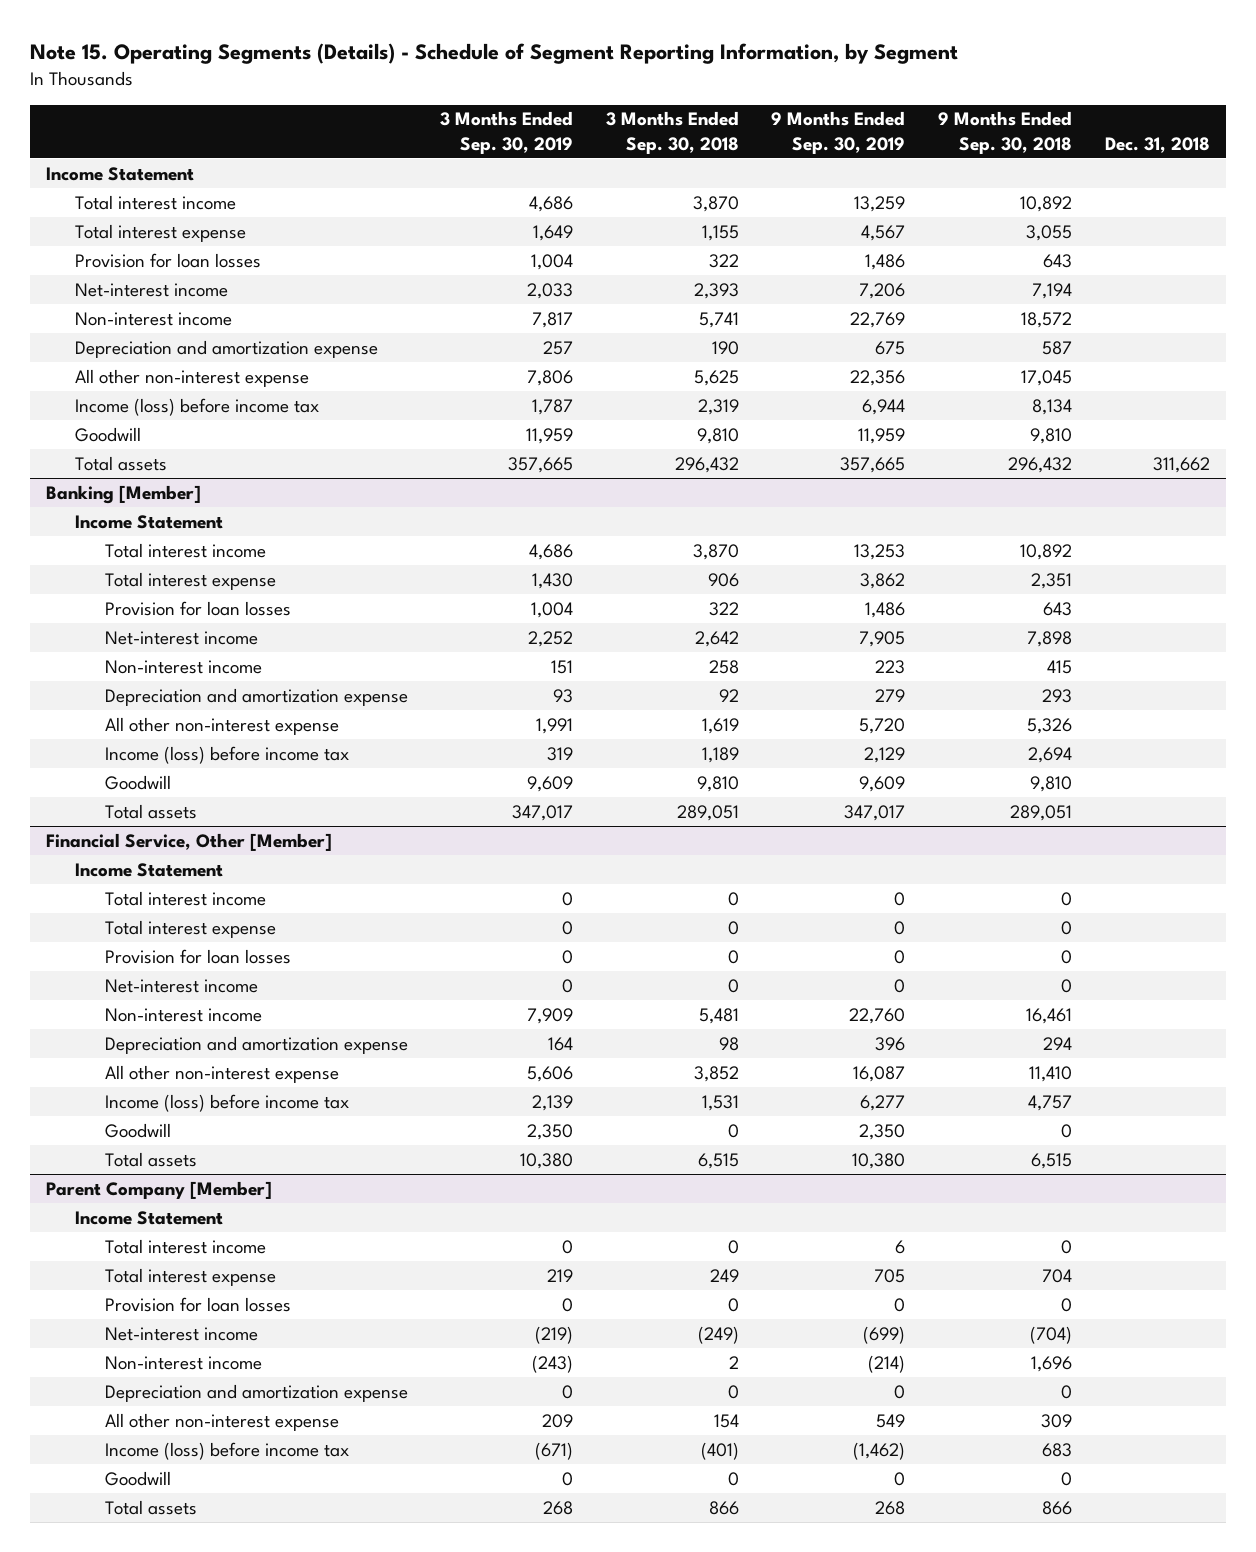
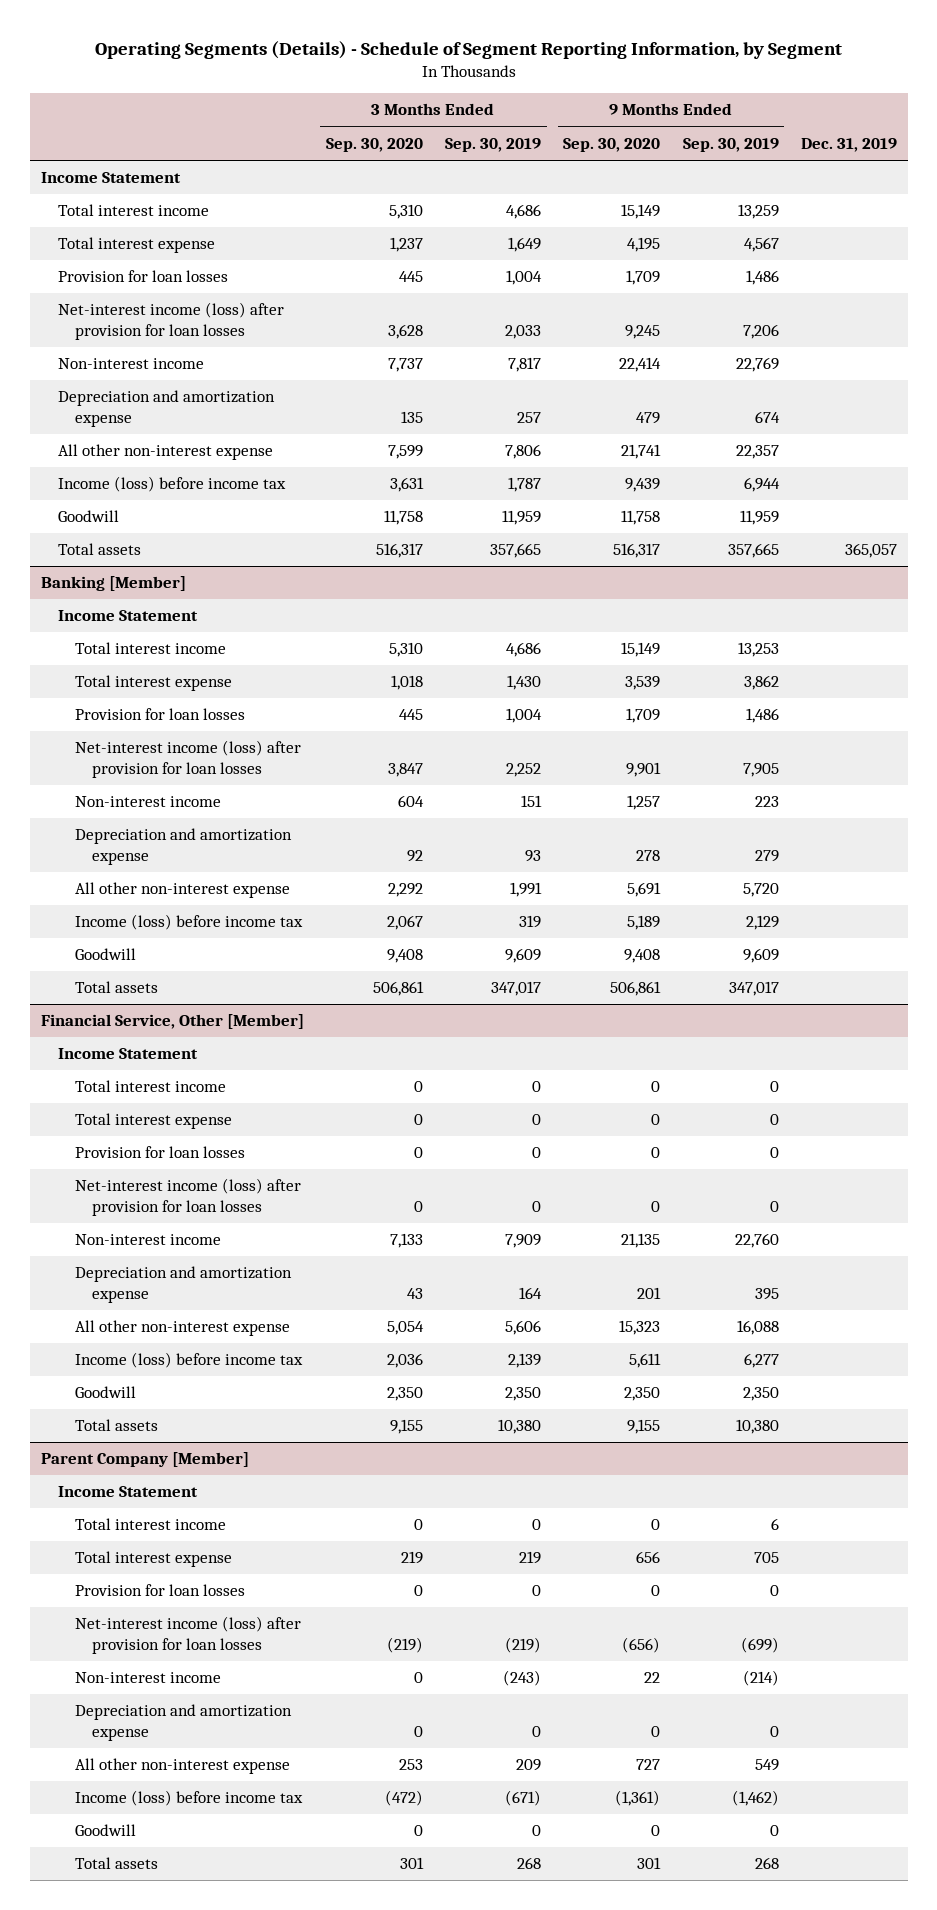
- Note 15. Operating Segments (Details) - Schedule of Segment Reporting Information, by Segment
+ Operating Segments (Details) - Schedule of Segment Reporting Information, by Segment
- | 3 Months Ended Sep. 30, 2019 | 3 Months Ended Sep. 30, 2018 | 9 Months Ended Sep. 30, 2019 | 9 Months Ended Sep. 30, 2018 | Dec. 31, 2018
+ | 3 Months Ended Sep. 30, 2020 | 3 Months Ended Sep. 30, 2019 | 9 Months Ended Sep. 30, 2020 | 9 Months Ended Sep. 30, 2019 | Dec. 31, 2019
- Net-interest income | 2,033 | 2,393 | 7,206 | 7,194 |
+ Net-interest income (loss) after provision for loan losses | 3,628 | 2,033 | 9,245 | 7,206 |
- Depreciation and amortization expense | 257 | 190 | 675 | 587 |
- All other non-interest expense | 7,806 | 5,625 | 22,356 | 17,045 |
+ Depreciation and amortization expense | 135 | 257 | 479 | 674 |
+ All other non-interest expense | 7,599 | 7,806 | 21,741 | 22,357 |
@ Banking [Member]
- Net-interest income | 2,252 | 2,642 | 7,905 | 7,898 |
+ Net-interest income (loss) after provision for loan losses | 3,847 | 2,252 | 9,901 | 7,905 |
@ Financial Service, Other [Member]
- Net-interest income | 0 | 0 | 0 | 0 |
+ Net-interest income (loss) after provision for loan losses | 0 | 0 | 0 | 0 |
- Depreciation and amortization expense | 164 | 98 | 396 | 294 |
- All other non-interest expense | 5,606 | 3,852 | 16,087 | 11,410 |
+ Depreciation and amortization expense | 43 | 164 | 201 | 395 |
+ All other non-interest expense | 5,054 | 5,606 | 15,323 | 16,088 |
@ Parent Company [Member]
- Net-interest income | (219) | (249) | (699) | (704) |
+ Net-interest income (loss) after provision for loan losses | (219) | (219) | (656) | (699) |

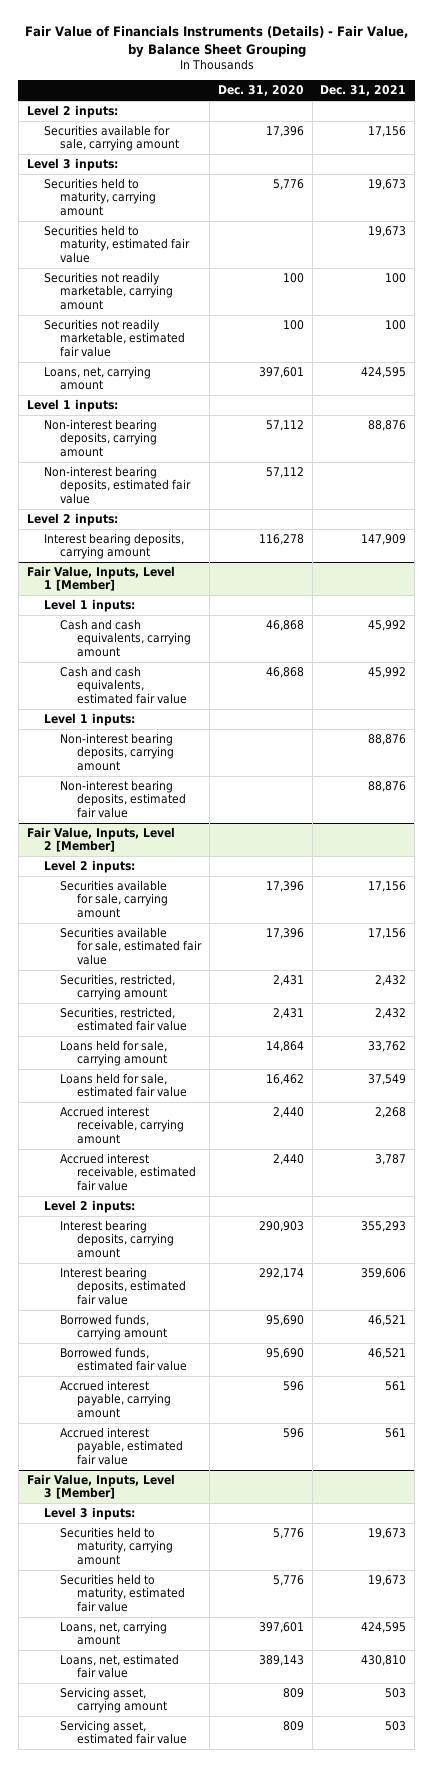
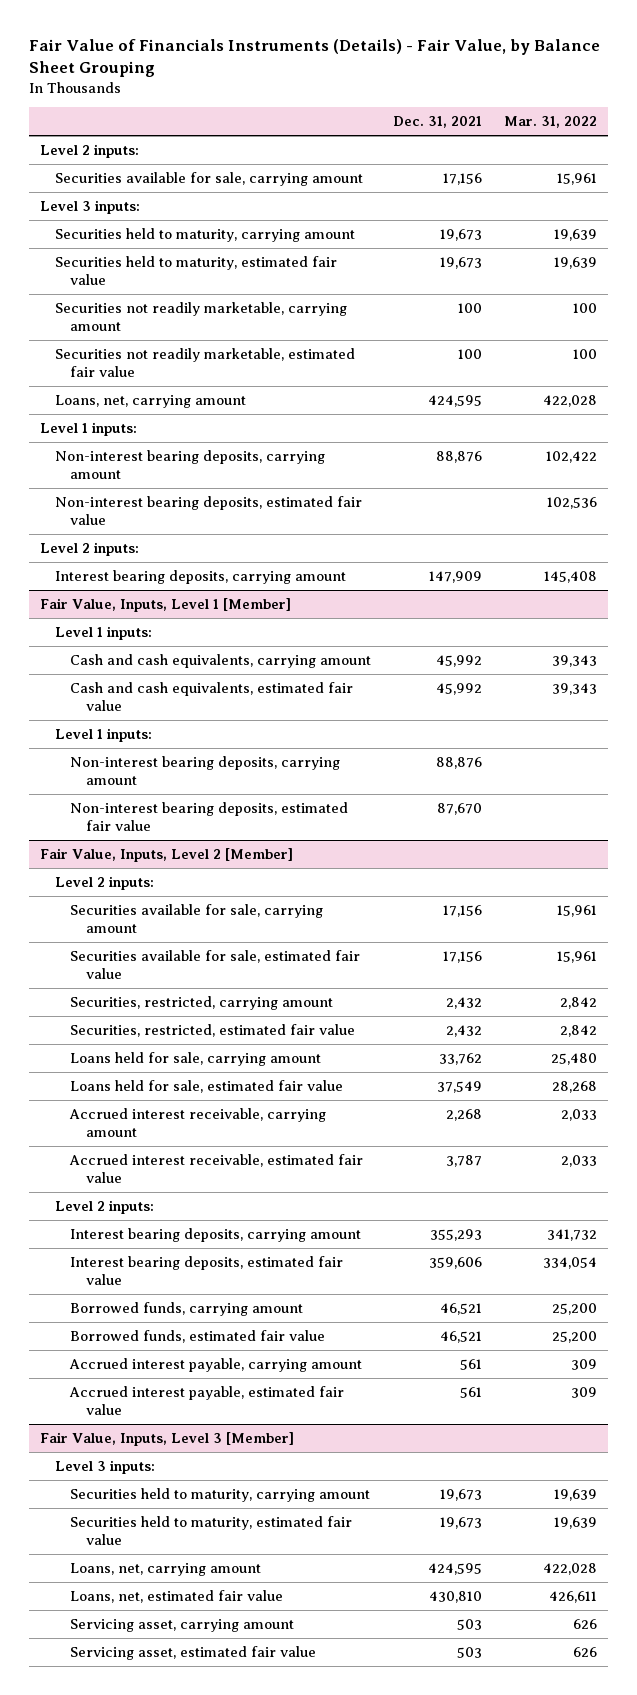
- | Dec. 31, 2020 | Dec. 31, 2021
+ | Dec. 31, 2021 | Mar. 31, 2022
@ Fair Value, Inputs, Level 1 [Member]
- Non-interest bearing deposits, estimated fair value | | 88,876
+ Non-interest bearing deposits, estimated fair value | 87,670 |

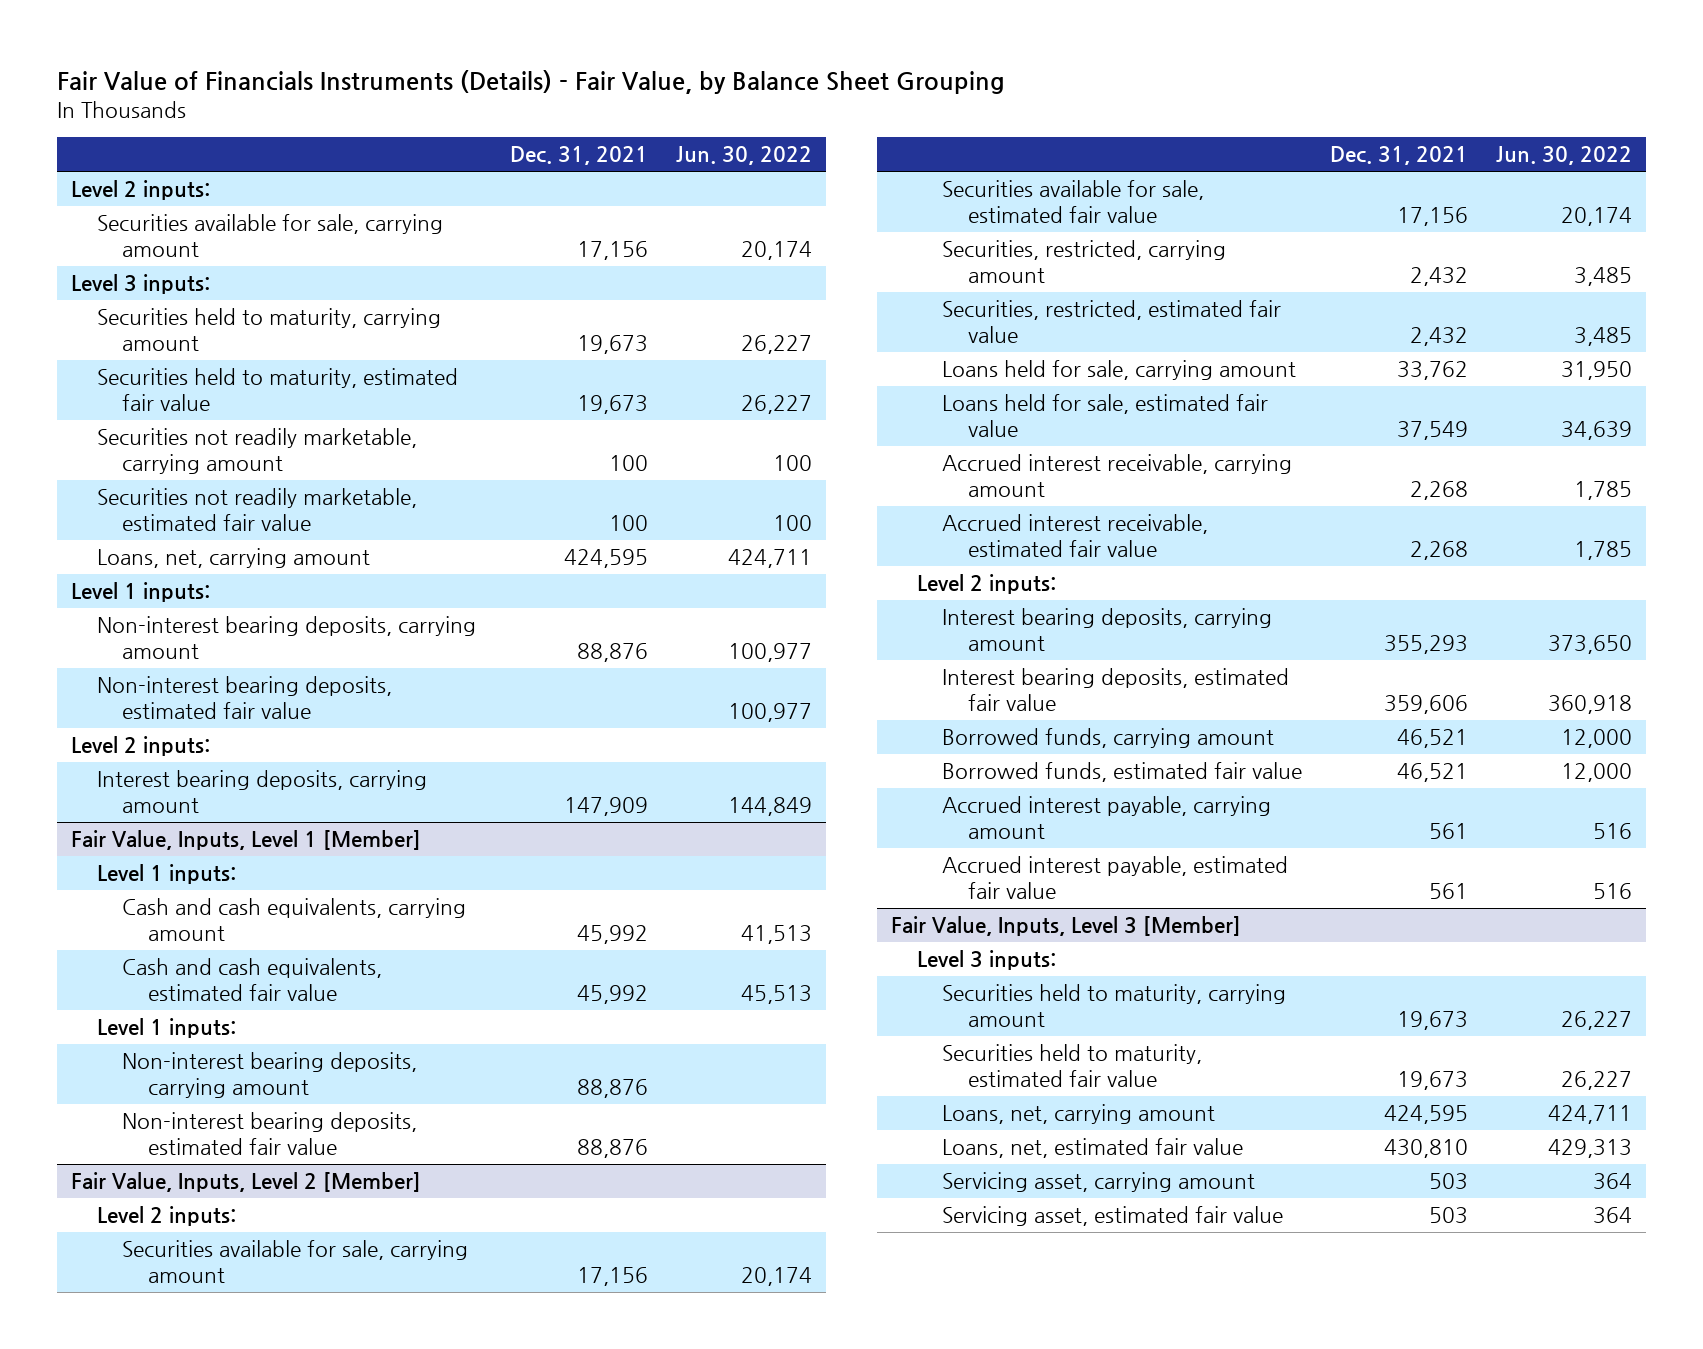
- | Dec. 31, 2021 | Mar. 31, 2022
+ | Dec. 31, 2021 | Jun. 30, 2022
@ Fair Value, Inputs, Level 1 [Member]
- Non-interest bearing deposits, estimated fair value | 87,670 |
+ Non-interest bearing deposits, estimated fair value | 88,876 |
@ Fair Value, Inputs, Level 2 [Member]
- Accrued interest receivable, estimated fair value | 3,787 | 2,033
+ Accrued interest receivable, estimated fair value | 2,268 | 1,785

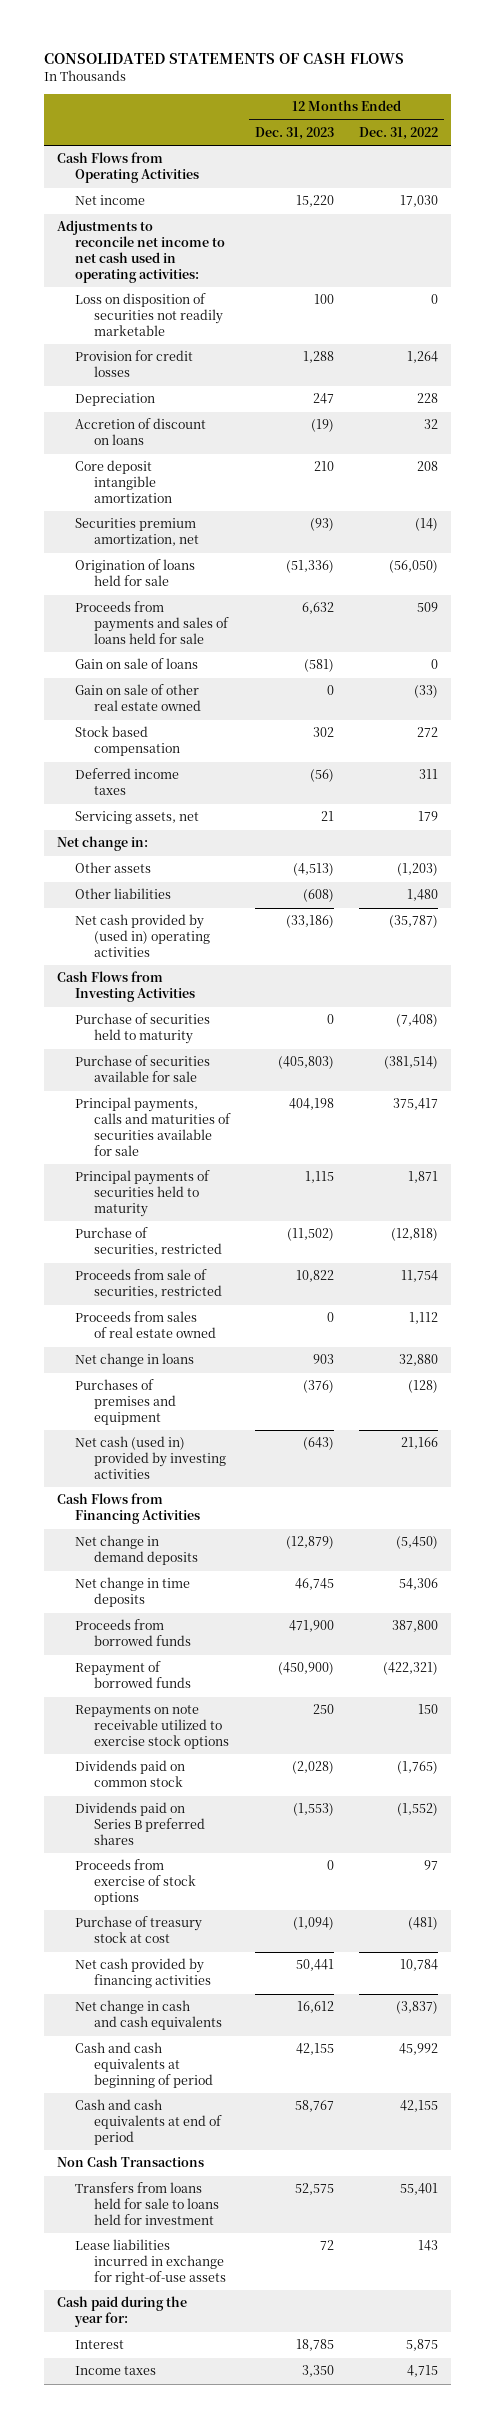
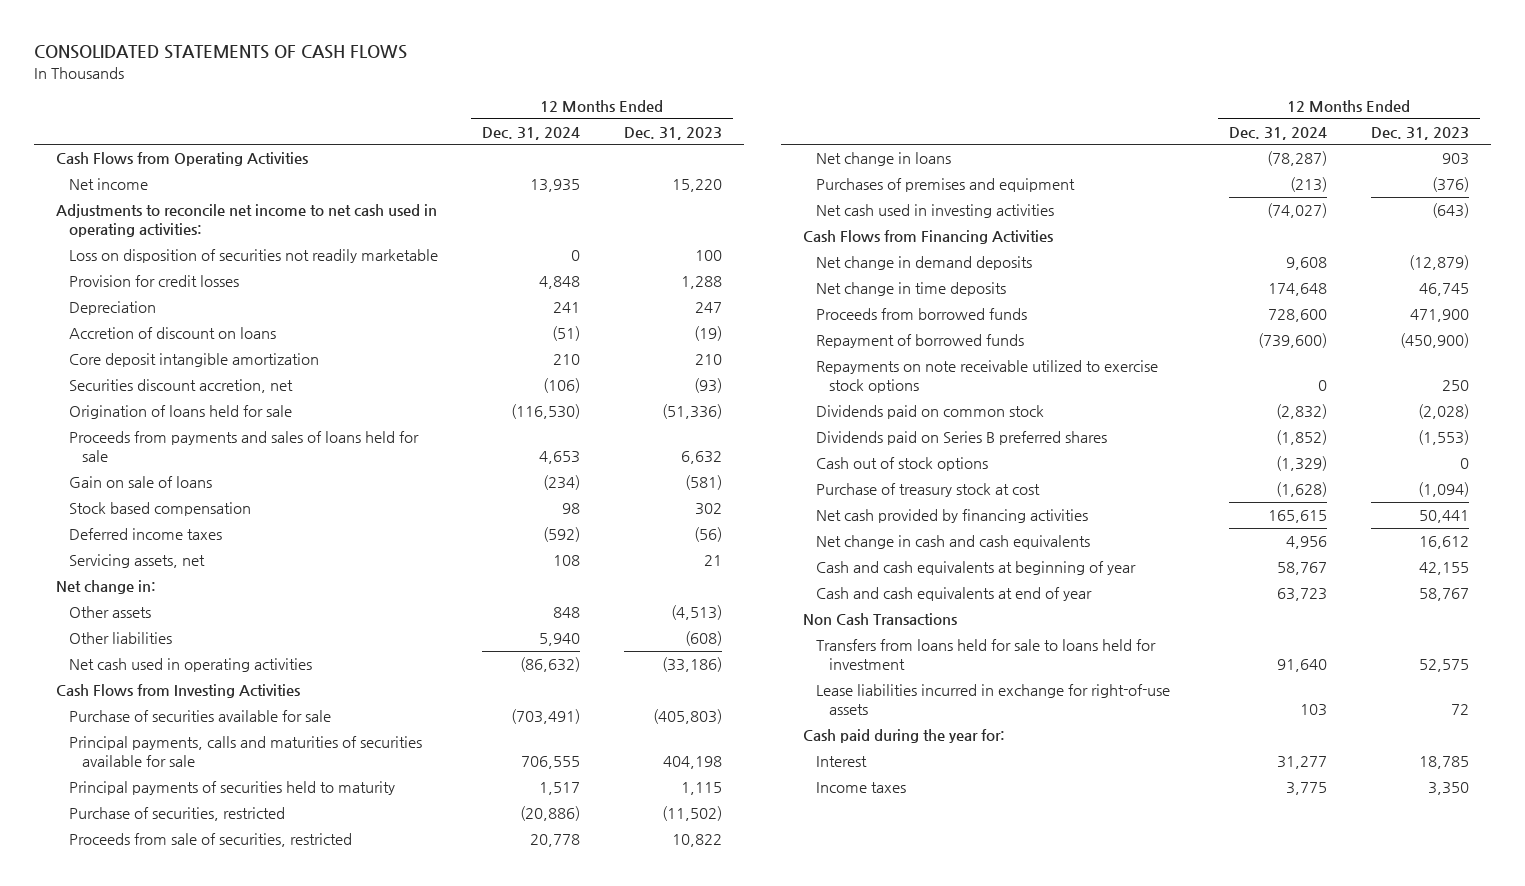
- | 12 Months Ended Dec. 31, 2023 | 12 Months Ended Dec. 31, 2022
+ | 12 Months Ended Dec. 31, 2024 | 12 Months Ended Dec. 31, 2023
- Securities premium amortization, net | (93) | (14)
+ Securities discount accretion, net | (106) | (93)
- Gain on sale of other real estate owned | 0 | (33)
- Net cash provided by (used in) operating activities | (33,186) | (35,787)
+ Net cash used in operating activities | (86,632) | (33,186)
- Purchase of securities held to maturity | 0 | (7,408)
- Proceeds from sales of real estate owned | 0 | 1,112
- Net cash (used in) provided by investing activities | (643) | 21,166
+ Net cash used in investing activities | (74,027) | (643)
- Proceeds from exercise of stock options | 0 | 97
+ Cash out of stock options | (1,329) | 0
- Cash and cash equivalents at beginning of period | 42,155 | 45,992
- Cash and cash equivalents at end of period | 58,767 | 42,155
+ Cash and cash equivalents at beginning of year | 58,767 | 42,155
+ Cash and cash equivalents at end of year | 63,723 | 58,767

